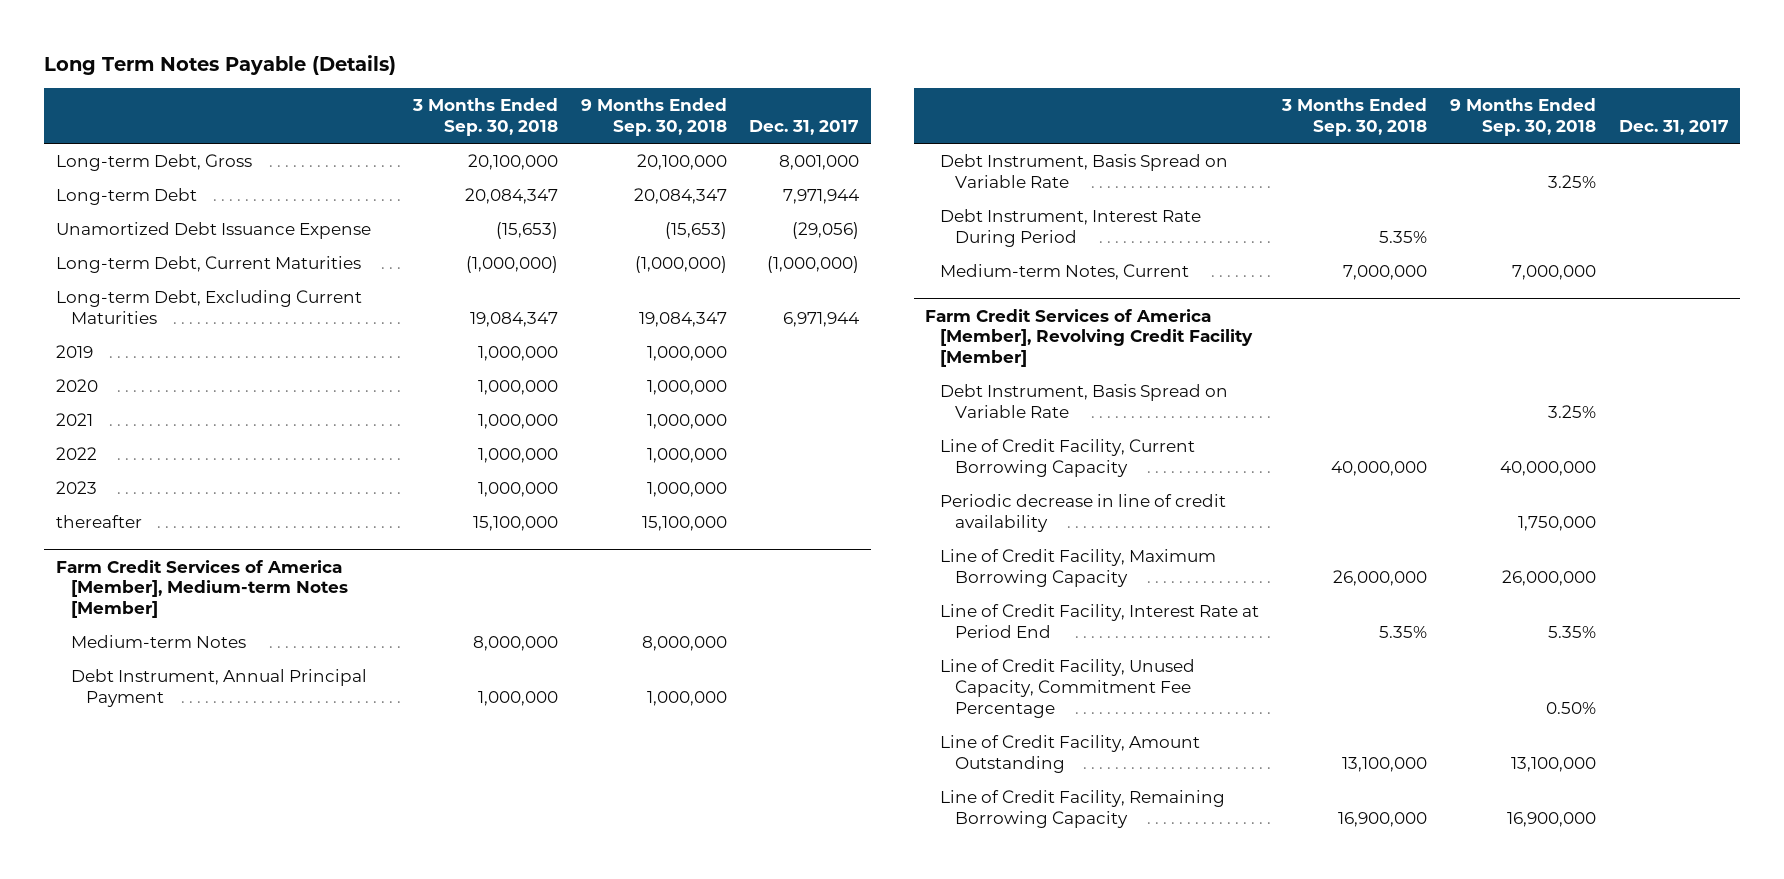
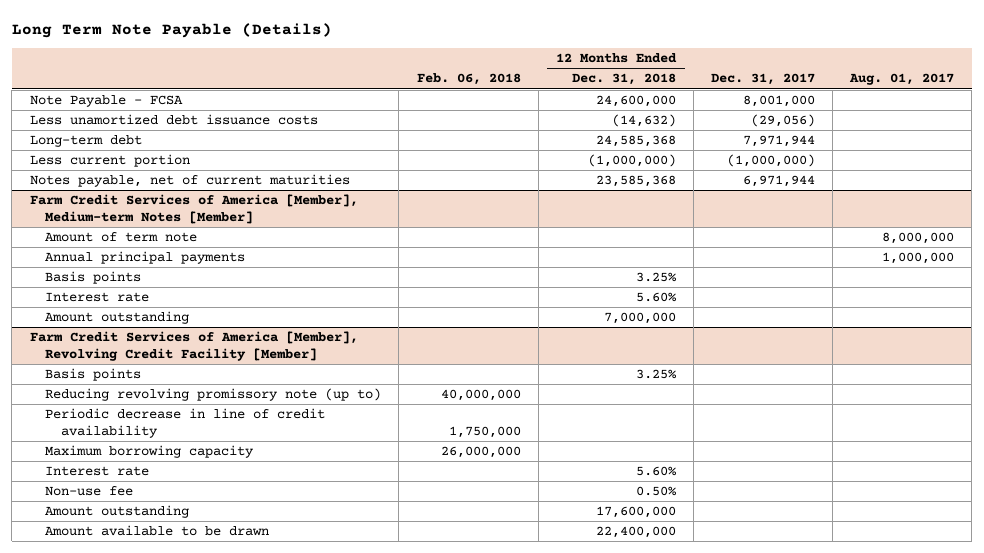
- Long Term Notes Payable (Details)
+ Long Term Note Payable (Details)
- | 3 Months Ended Sep. 30, 2018 | 9 Months Ended Sep. 30, 2018 | Dec. 31, 2017
+ | Feb. 06, 2018 | 12 Months Ended Dec. 31, 2018 | Dec. 31, 2017 | Aug. 01, 2017
- Long-term Debt, Gross | 20,100,000 | 20,100,000 | 8,001,000
- Long-term Debt | 20,084,347 | 20,084,347 | 7,971,944
- Unamortized Debt Issuance Expense | (15,653) | (15,653) | (29,056)
- Long-term Debt, Current Maturities | (1,000,000) | (1,000,000) | (1,000,000)
- Long-term Debt, Excluding Current Maturities | 19,084,347 | 19,084,347 | 6,971,944
- 2019 | 1,000,000 | 1,000,000 |
- 2020 | 1,000,000 | 1,000,000 |
- 2021 | 1,000,000 | 1,000,000 |
- 2022 | 1,000,000 | 1,000,000 |
- 2023 | 1,000,000 | 1,000,000 |
- thereafter | 15,100,000 | 15,100,000 |
+ Note Payable - FCSA | | 24,600,000 | 8,001,000 |
+ Less unamortized debt issuance costs | | (14,632) | (29,056) |
+ Long-term debt | | 24,585,368 | 7,971,944 |
+ Less current portion | | (1,000,000) | (1,000,000) |
+ Notes payable, net of current maturities | | 23,585,368 | 6,971,944 |
@ Farm Credit Services of America [Member], Medium-term Notes [Member]
- Medium-term Notes | 8,000,000 | 8,000,000 |
- Debt Instrument, Annual Principal Payment | 1,000,000 | 1,000,000 |
- Debt Instrument, Basis Spread on Variable Rate | | 3.25% |
- Debt Instrument, Interest Rate During Period | 5.35% | |
- Medium-term Notes, Current | 7,000,000 | 7,000,000 |
+ Amount of term note | | | | 8,000,000
+ Annual principal payments | | | | 1,000,000
+ Basis points | | 3.25% | |
+ Interest rate | | 5.60% | |
+ Amount outstanding | | 7,000,000 | |
@ Farm Credit Services of America [Member], Revolving Credit Facility [Member]
- Debt Instrument, Basis Spread on Variable Rate | | 3.25% |
- Line of Credit Facility, Current Borrowing Capacity | 40,000,000 | 40,000,000 |
+ Basis points | | 3.25% | |
+ Reducing revolving promissory note (up to) | 40,000,000 | | |
- Line of Credit Facility, Maximum Borrowing Capacity | 26,000,000 | 26,000,000 |
- Line of Credit Facility, Interest Rate at Period End | 5.35% | 5.35% |
- Line of Credit Facility, Unused Capacity, Commitment Fee Percentage | | 0.50% |
- Line of Credit Facility, Amount Outstanding | 13,100,000 | 13,100,000 |
- Line of Credit Facility, Remaining Borrowing Capacity | 16,900,000 | 16,900,000 |
+ Maximum borrowing capacity | 26,000,000 | | |
+ Interest rate | | 5.60% | |
+ Non-use fee | | 0.50% | |
+ Amount outstanding | | 17,600,000 | |
+ Amount available to be drawn | | 22,400,000 | |

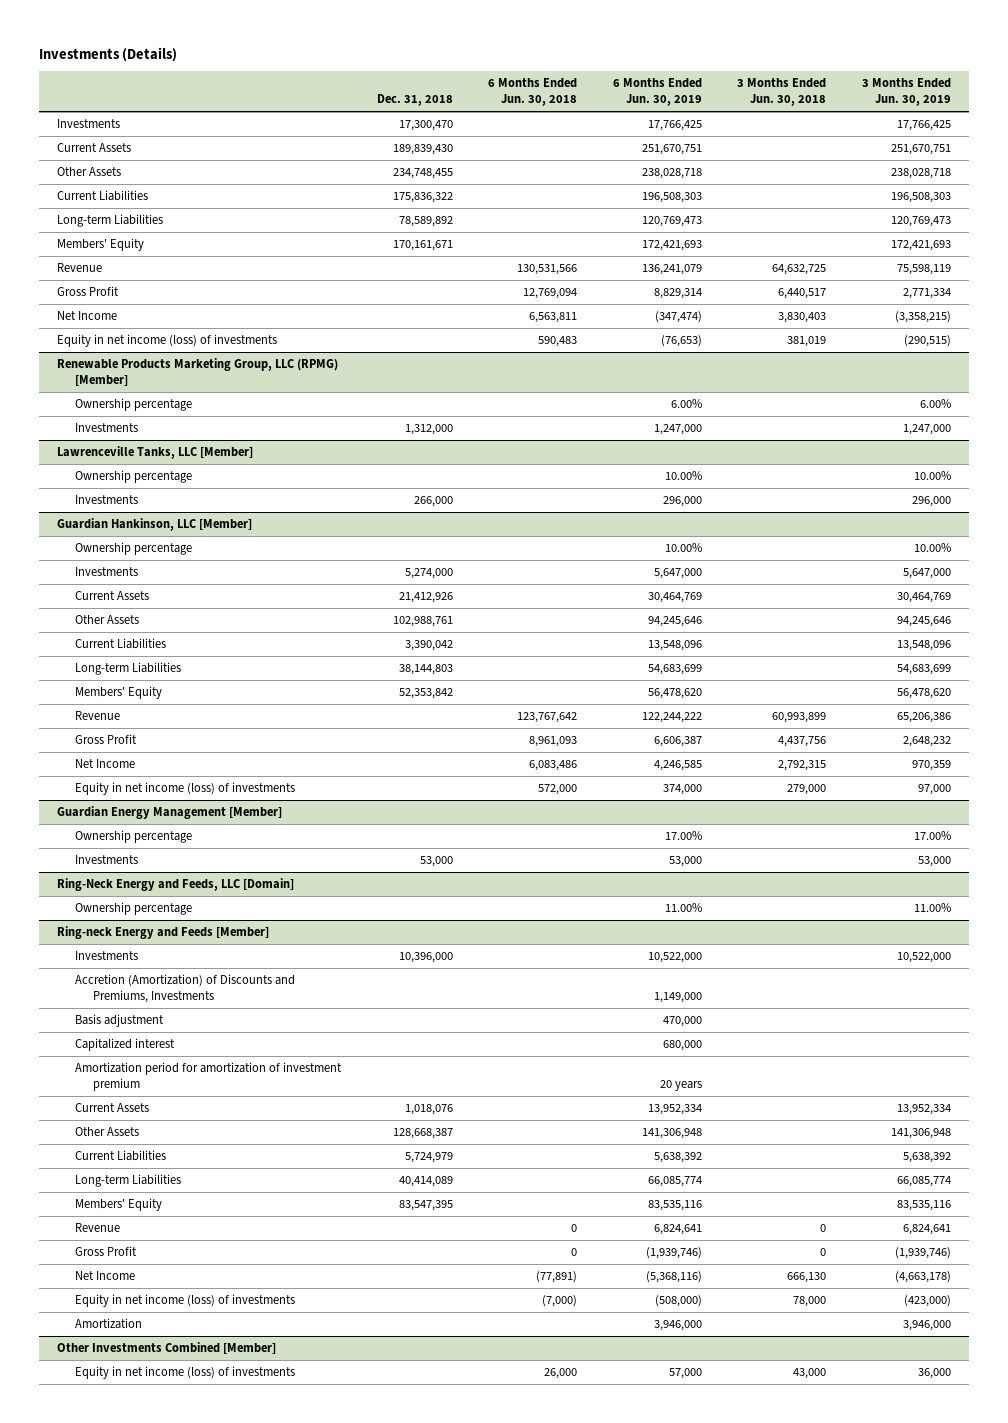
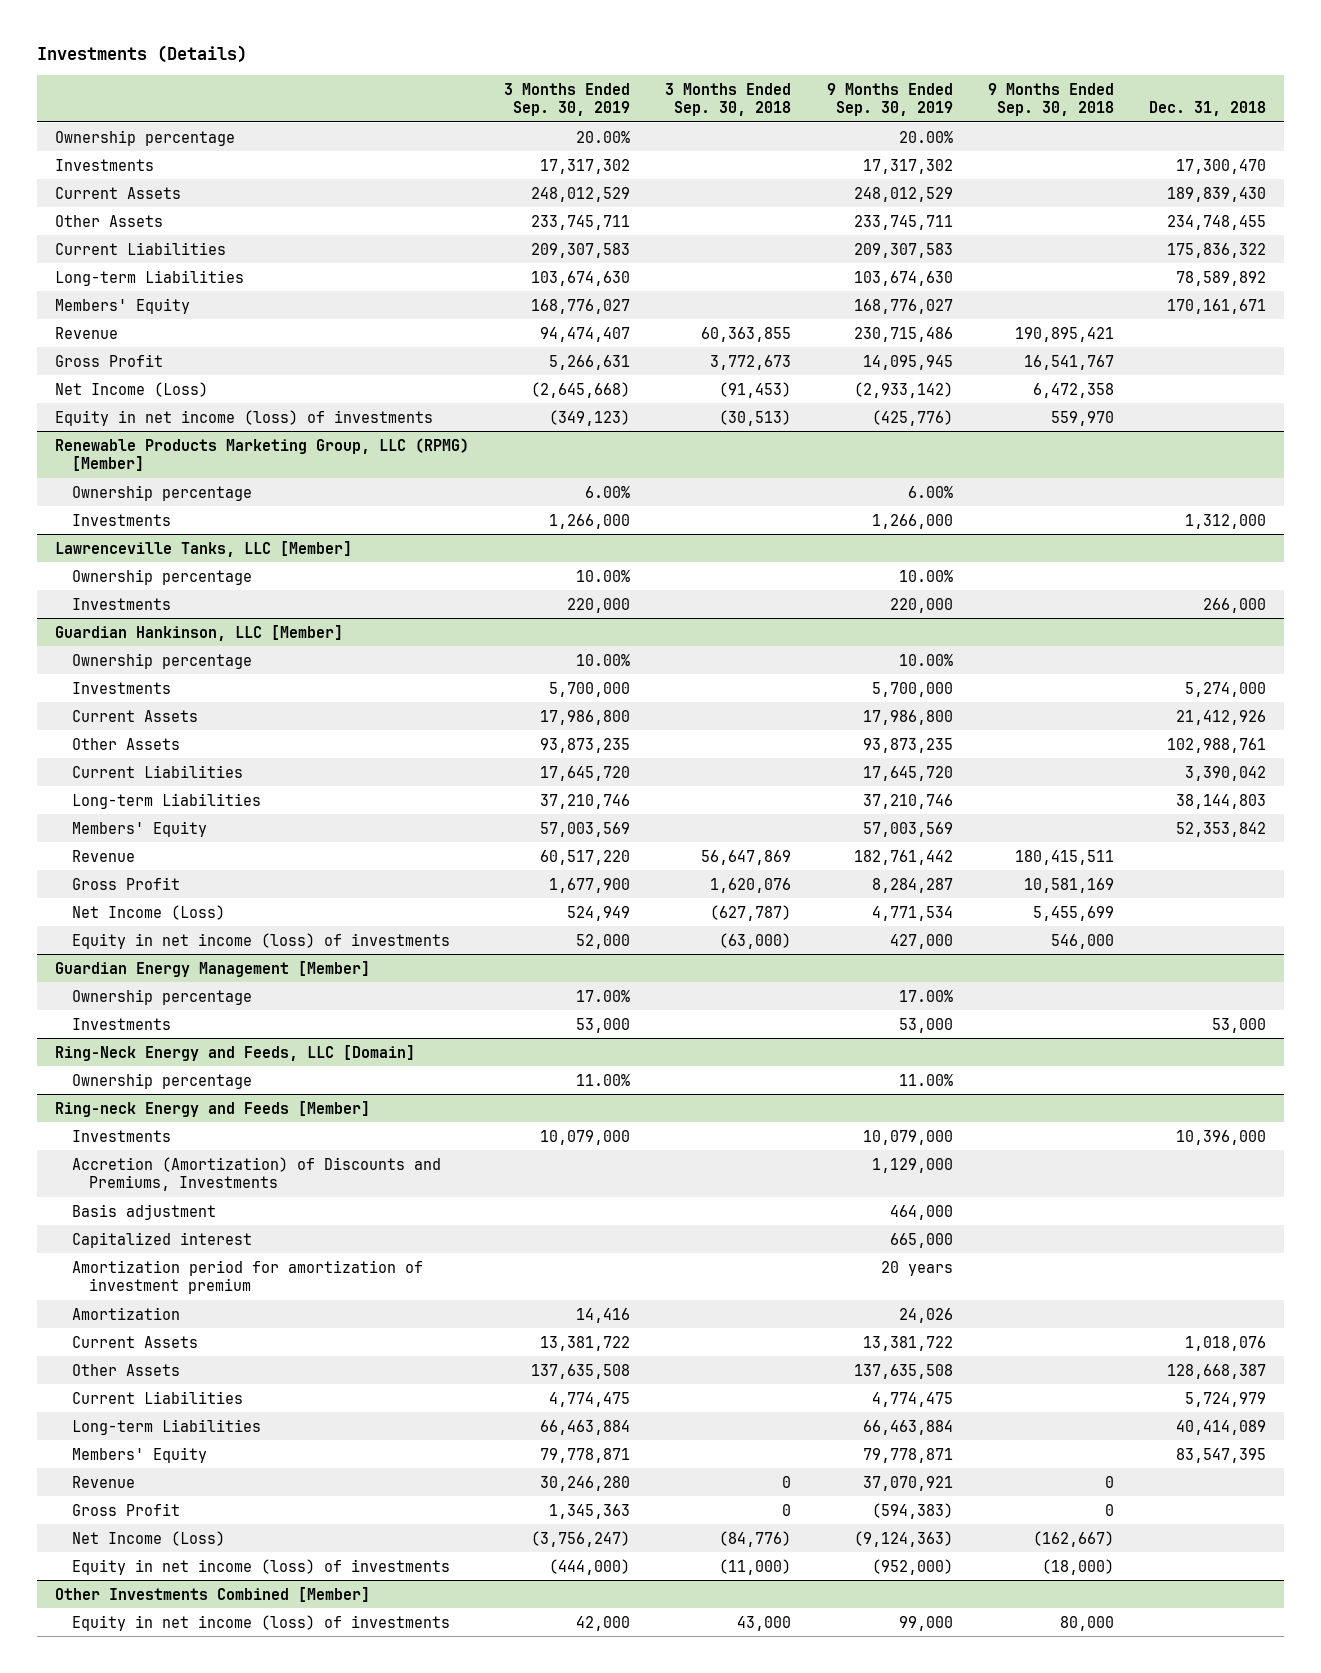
- | Dec. 31, 2018 | 6 Months Ended Jun. 30, 2018 | 6 Months Ended Jun. 30, 2019 | 3 Months Ended Jun. 30, 2018 | 3 Months Ended Jun. 30, 2019
+ | 3 Months Ended Sep. 30, 2019 | 3 Months Ended Sep. 30, 2018 | 9 Months Ended Sep. 30, 2019 | 9 Months Ended Sep. 30, 2018 | Dec. 31, 2018
+ Ownership percentage | 20.00% | | 20.00% | |
- Net Income | | 6,563,811 | (347,474) | 3,830,403 | (3,358,215)
+ Net Income (Loss) | (2,645,668) | (91,453) | (2,933,142) | 6,472,358 |
@ Guardian Hankinson, LLC [Member]
- Net Income | | 6,083,486 | 4,246,585 | 2,792,315 | 970,359
+ Net Income (Loss) | 524,949 | (627,787) | 4,771,534 | 5,455,699 |
@ Ring-neck Energy and Feeds [Member]
moved up: Amortization | 14,416 | | 24,026 | |
- Net Income | | (77,891) | (5,368,116) | 666,130 | (4,663,178)
+ Net Income (Loss) | (3,756,247) | (84,776) | (9,124,363) | (162,667) |

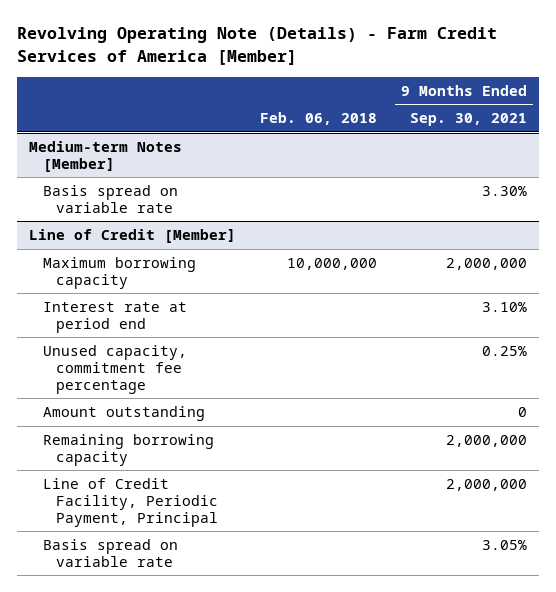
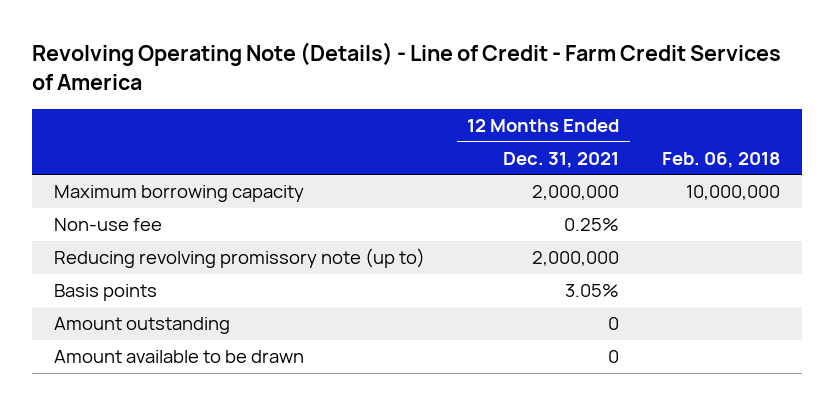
- Revolving Operating Note (Details) - Farm Credit Services of America [Member]
+ Revolving Operating Note (Details) - Line of Credit - Farm Credit Services of America
- | Feb. 06, 2018 | 9 Months Ended Sep. 30, 2021
+ | 12 Months Ended Dec. 31, 2021 | Feb. 06, 2018
- Medium-term Notes [Member]
- Basis spread on variable rate | | 3.30%
- Line of Credit [Member]
- Interest rate at period end | | 3.10%
- Unused capacity, commitment fee percentage | | 0.25%
+ Non-use fee | 0.25% |
+ Reducing revolving promissory note (up to) | 2,000,000 |
+ Basis points | 3.05% |
- Remaining borrowing capacity | | 2,000,000
- Line of Credit Facility, Periodic Payment, Principal | | 2,000,000
- Basis spread on variable rate | | 3.05%
+ Amount available to be drawn | 0 |

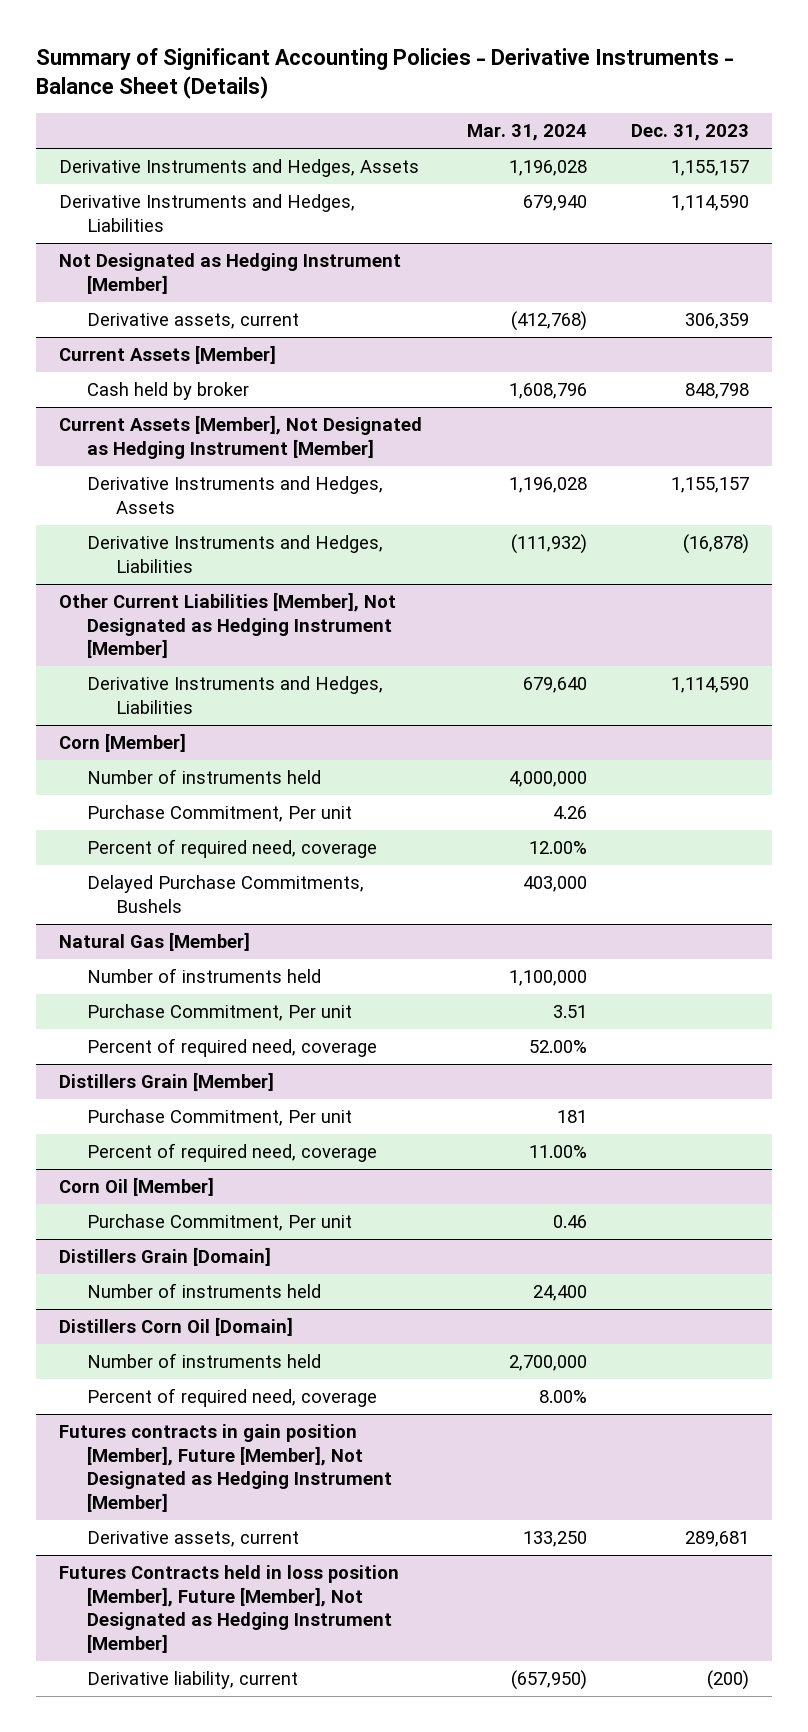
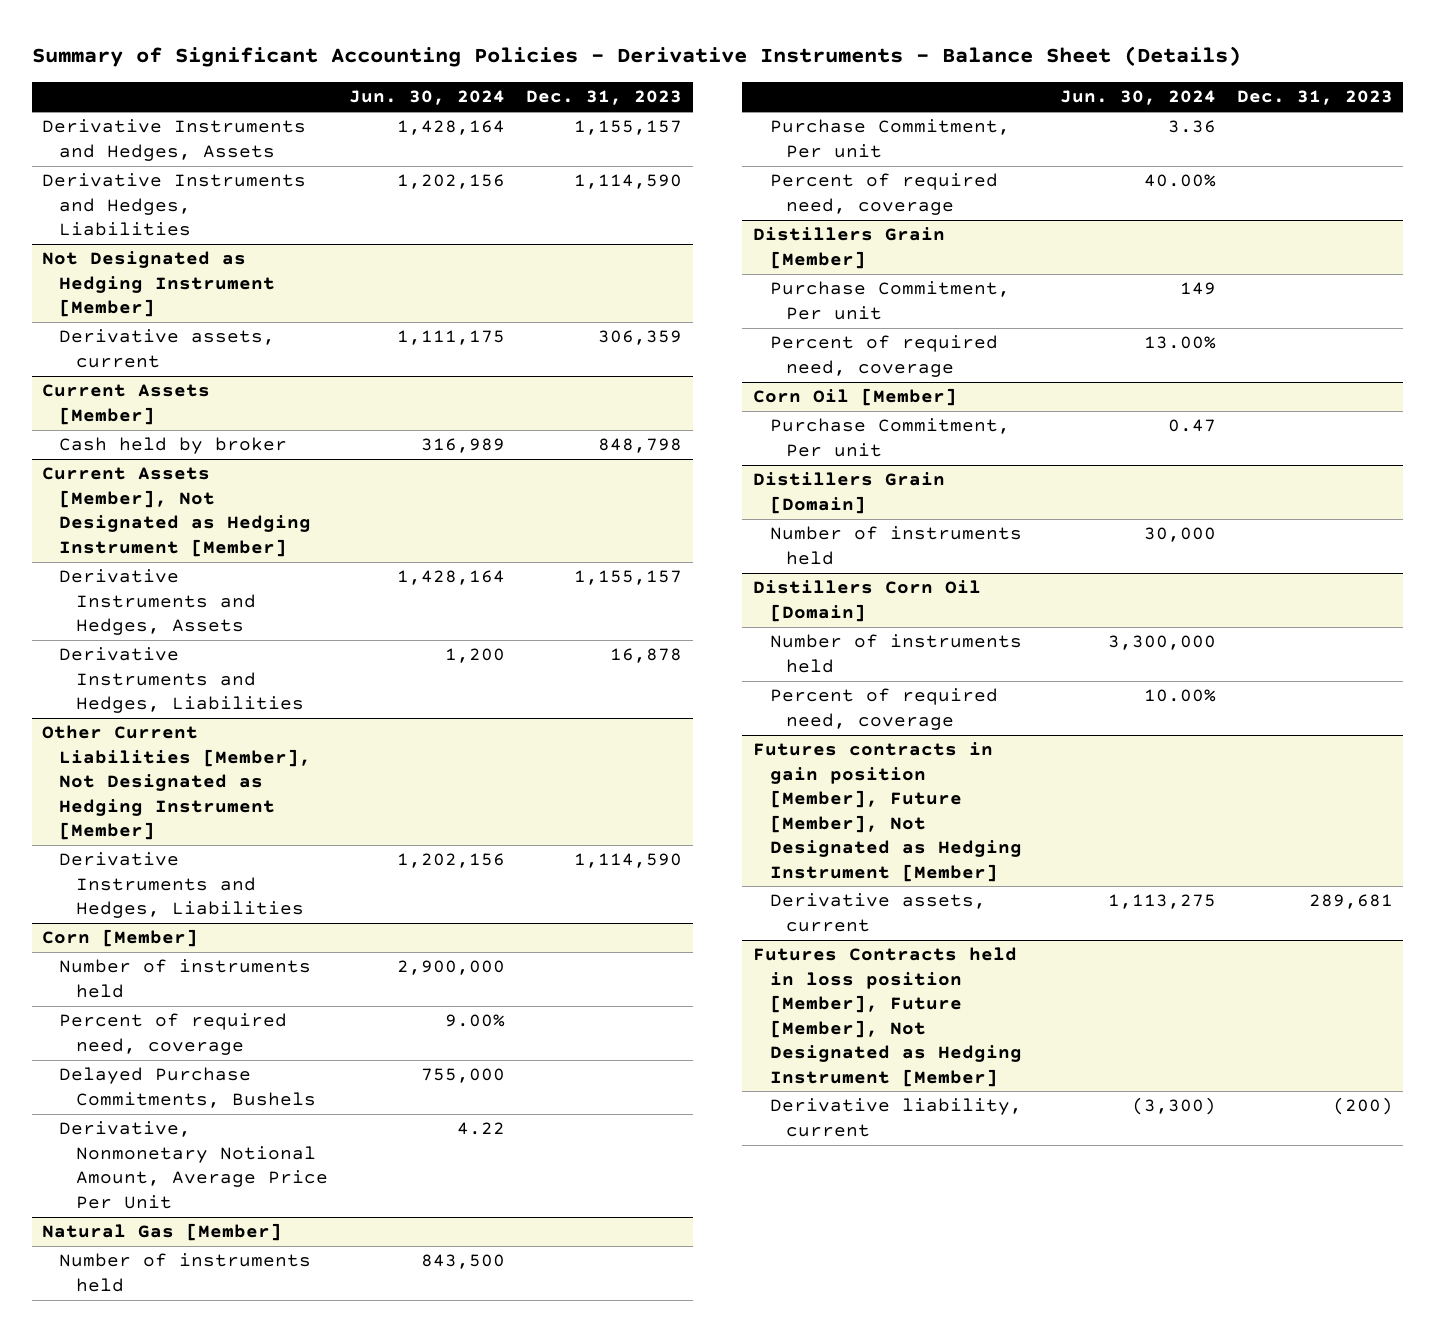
- | Mar. 31, 2024 | Dec. 31, 2023
+ | Jun. 30, 2024 | Dec. 31, 2023
@ Current Assets [Member], Not Designated as Hedging Instrument [Member]
- Derivative Instruments and Hedges, Liabilities | (111,932) | (16,878)
+ Derivative Instruments and Hedges, Liabilities | 1,200 | 16,878
@ Corn [Member]
- Purchase Commitment, Per unit | 4.26 |
+ Derivative, Nonmonetary Notional Amount, Average Price Per Unit | 4.22 |

